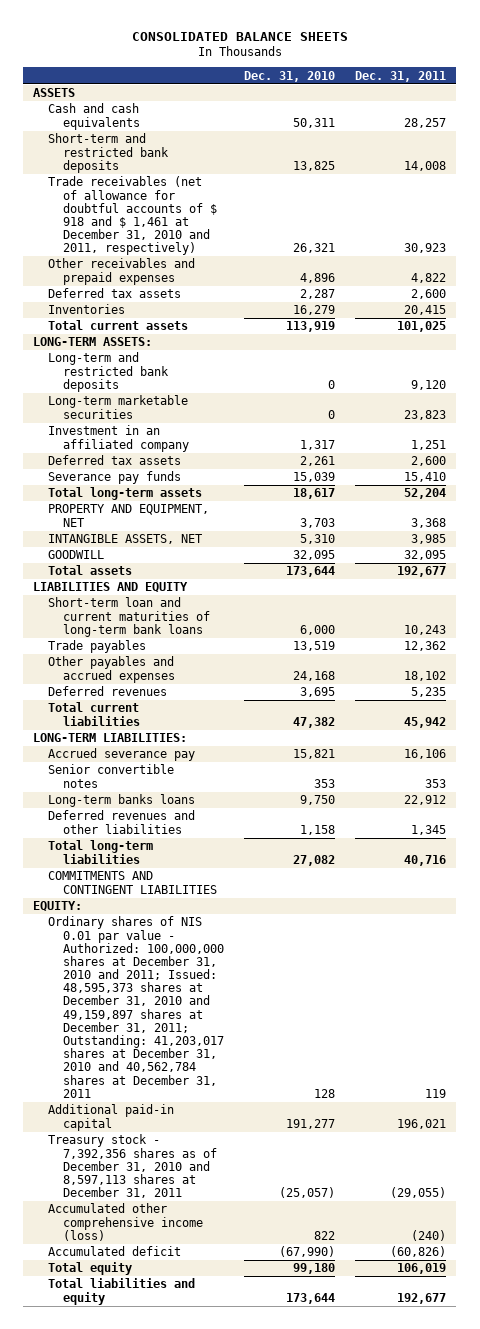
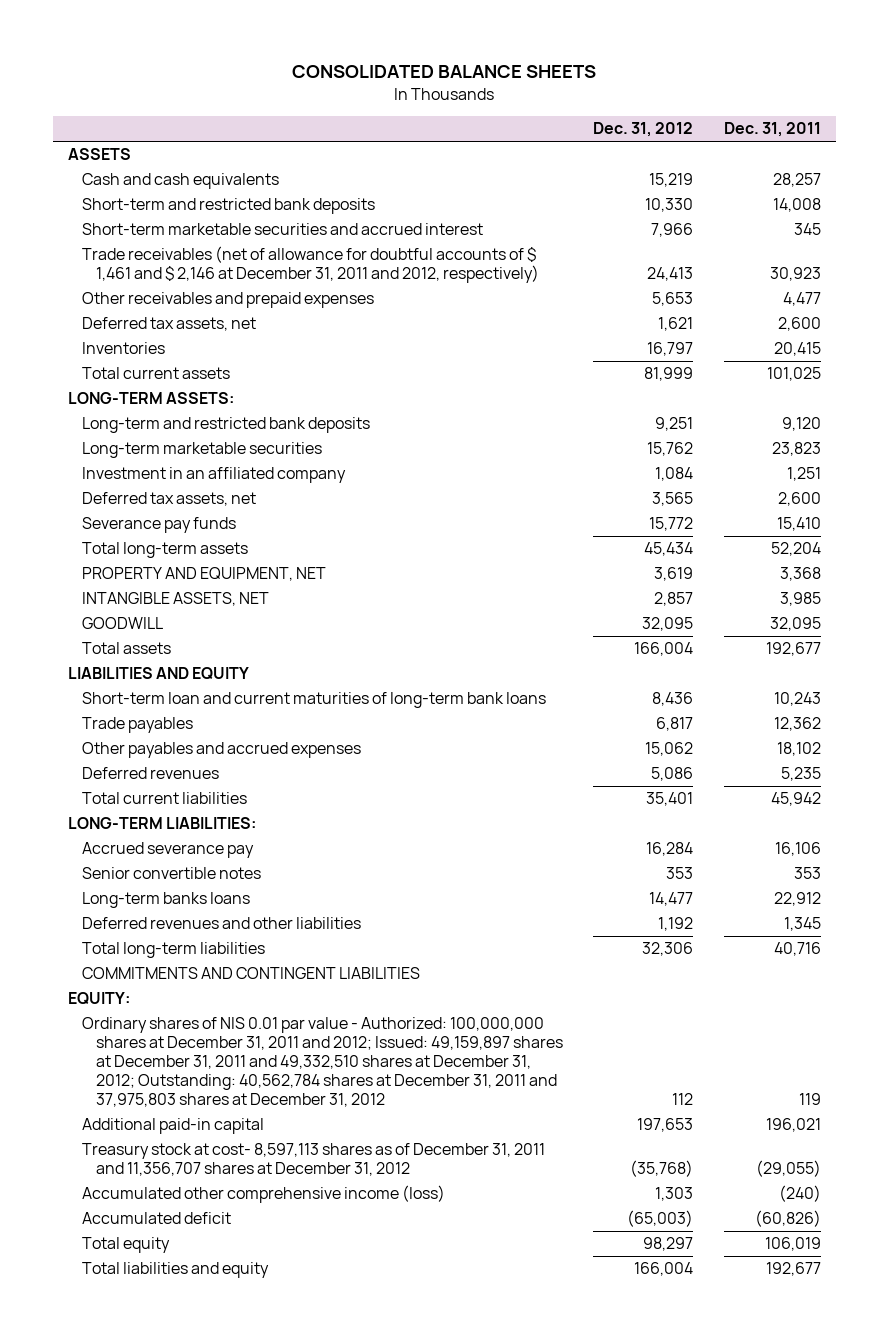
- | Dec. 31, 2010 | Dec. 31, 2011
+ | Dec. 31, 2012 | Dec. 31, 2011
- Trade receivables (net of allowance for doubtful accounts of $ 918 and $ 1,461 at December 31, 2010 and 2011, respectively) | 26,321 | 30,923
- Other receivables and prepaid expenses | 4,896 | 4,822
- Deferred tax assets | 2,287 | 2,600
+ Short-term marketable securities and accrued interest | 7,966 | 345
+ Trade receivables (net of allowance for doubtful accounts of $ 1,461 and $ 2,146 at December 31, 2011 and 2012, respectively) | 24,413 | 30,923
+ Other receivables and prepaid expenses | 5,653 | 4,477
+ Deferred tax assets, net | 1,621 | 2,600
- Deferred tax assets | 2,261 | 2,600
+ Deferred tax assets, net | 3,565 | 2,600
- Ordinary shares of NIS 0.01 par value - Authorized: 100,000,000 shares at December 31, 2010 and 2011; Issued: 48,595,373 shares at December 31, 2010 and 49,159,897 shares at December 31, 2011; Outstanding: 41,203,017 shares at December 31, 2010 and 40,562,784 shares at December 31, 2011 | 128 | 119
+ Ordinary shares of NIS 0.01 par value - Authorized: 100,000,000 shares at December 31, 2011 and 2012; Issued: 49,159,897 shares at December 31, 2011 and 49,332,510 shares at December 31, 2012; Outstanding: 40,562,784 shares at December 31, 2011 and 37,975,803 shares at December 31, 2012 | 112 | 119
- Treasury stock - 7,392,356 shares as of December 31, 2010 and 8,597,113 shares at December 31, 2011 | (25,057) | (29,055)
+ Treasury stock at cost- 8,597,113 shares as of December 31, 2011 and 11,356,707 shares at December 31, 2012 | (35,768) | (29,055)

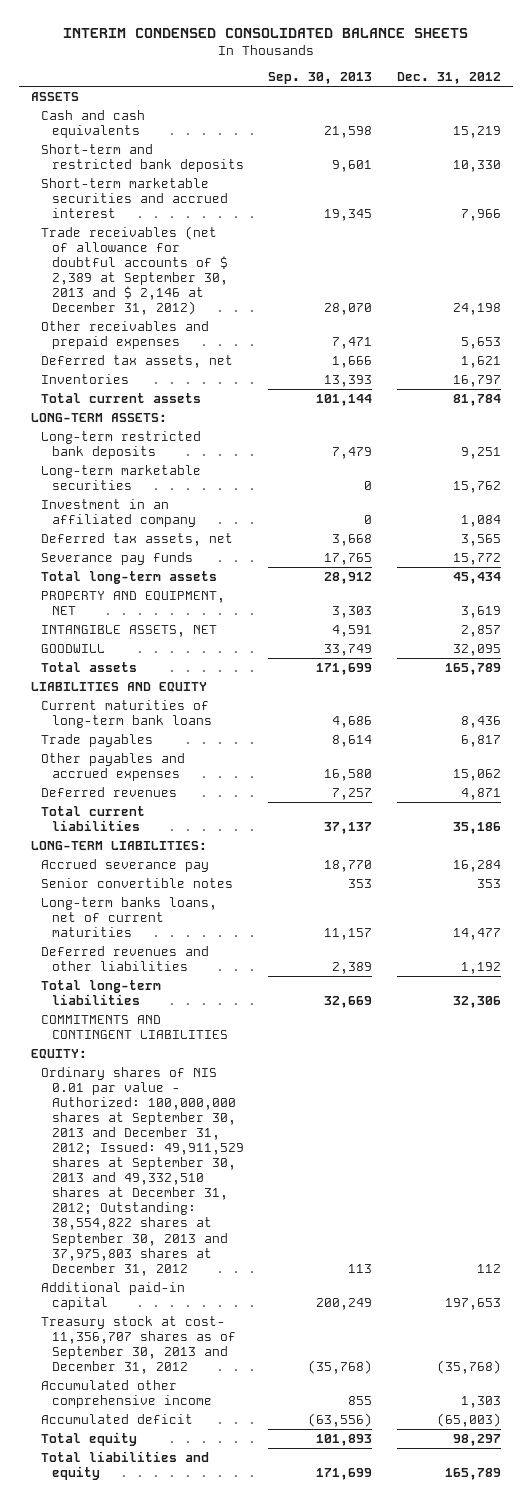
- CONSOLIDATED BALANCE SHEETS
+ INTERIM CONDENSED CONSOLIDATED BALANCE SHEETS
- | Dec. 31, 2012 | Dec. 31, 2011
+ | Sep. 30, 2013 | Dec. 31, 2012
- Trade receivables (net of allowance for doubtful accounts of $ 1,461 and $ 2,146 at December 31, 2011 and 2012, respectively) | 24,413 | 30,923
+ Trade receivables (net of allowance for doubtful accounts of $ 2,389 at September 30, 2013 and $ 2,146 at December 31, 2012) | 28,070 | 24,198
- Total current assets | 81,999 | 101,025
+ Total current assets | 101,144 | 81,784
- Long-term and restricted bank deposits | 9,251 | 9,120
+ Long-term restricted bank deposits | 7,479 | 9,251
- Total assets | 166,004 | 192,677
+ Total assets | 171,699 | 165,789
- Short-term loan and current maturities of long-term bank loans | 8,436 | 10,243
+ Current maturities of long-term bank loans | 4,686 | 8,436
- Deferred revenues | 5,086 | 5,235
- Total current liabilities | 35,401 | 45,942
+ Deferred revenues | 7,257 | 4,871
+ Total current liabilities | 37,137 | 35,186
- Long-term banks loans | 14,477 | 22,912
+ Long-term banks loans, net of current maturities | 11,157 | 14,477
- Ordinary shares of NIS 0.01 par value - Authorized: 100,000,000 shares at December 31, 2011 and 2012; Issued: 49,159,897 shares at December 31, 2011 and 49,332,510 shares at December 31, 2012; Outstanding: 40,562,784 shares at December 31, 2011 and 37,975,803 shares at December 31, 2012 | 112 | 119
+ Ordinary shares of NIS 0.01 par value - Authorized: 100,000,000 shares at September 30, 2013 and December 31, 2012; Issued: 49,911,529 shares at September 30, 2013 and 49,332,510 shares at December 31, 2012; Outstanding: 38,554,822 shares at September 30, 2013 and 37,975,803 shares at December 31, 2012 | 113 | 112
- Treasury stock at cost- 8,597,113 shares as of December 31, 2011 and 11,356,707 shares at December 31, 2012 | (35,768) | (29,055)
- Accumulated other comprehensive income (loss) | 1,303 | (240)
+ Treasury stock at cost- 11,356,707 shares as of September 30, 2013 and December 31, 2012 | (35,768) | (35,768)
+ Accumulated other comprehensive income | 855 | 1,303
- Total liabilities and equity | 166,004 | 192,677
+ Total liabilities and equity | 171,699 | 165,789

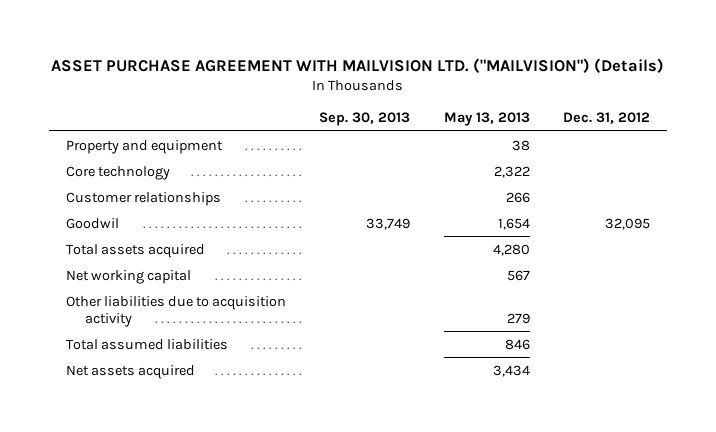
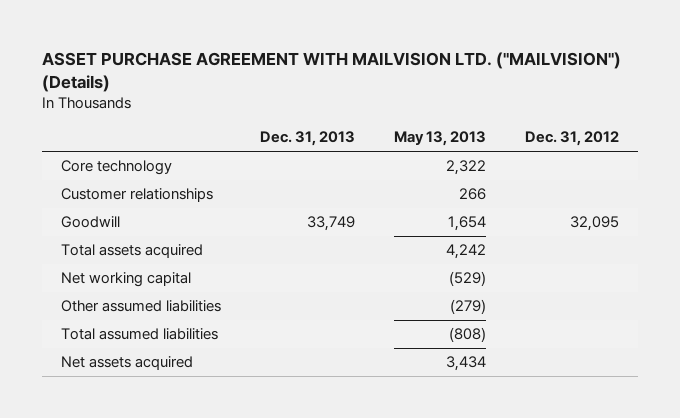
- | Sep. 30, 2013 | May 13, 2013 | Dec. 31, 2012
+ | Dec. 31, 2013 | May 13, 2013 | Dec. 31, 2012
- Property and equipment | | 38 |
- Goodwil | 33,749 | 1,654 | 32,095
- Total assets acquired | | 4,280 |
- Net working capital | | 567 |
- Other liabilities due to acquisition activity | | 279 |
- Total assumed liabilities | | 846 |
+ Goodwill | 33,749 | 1,654 | 32,095
+ Total assets acquired | | 4,242 |
+ Net working capital | | (529) |
+ Other assumed liabilities | | (279) |
+ Total assumed liabilities | | (808) |

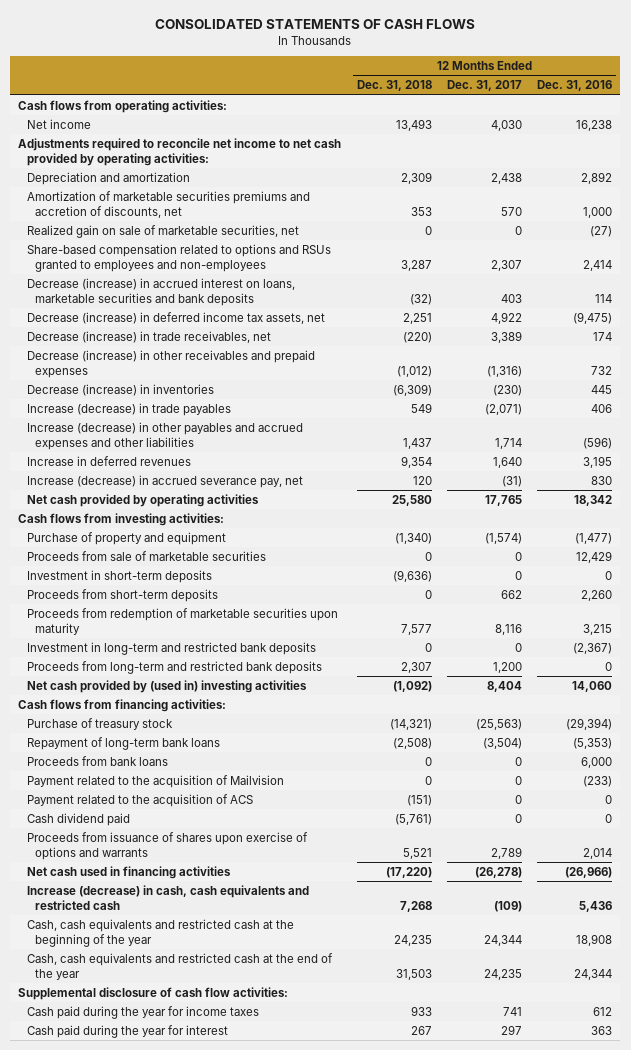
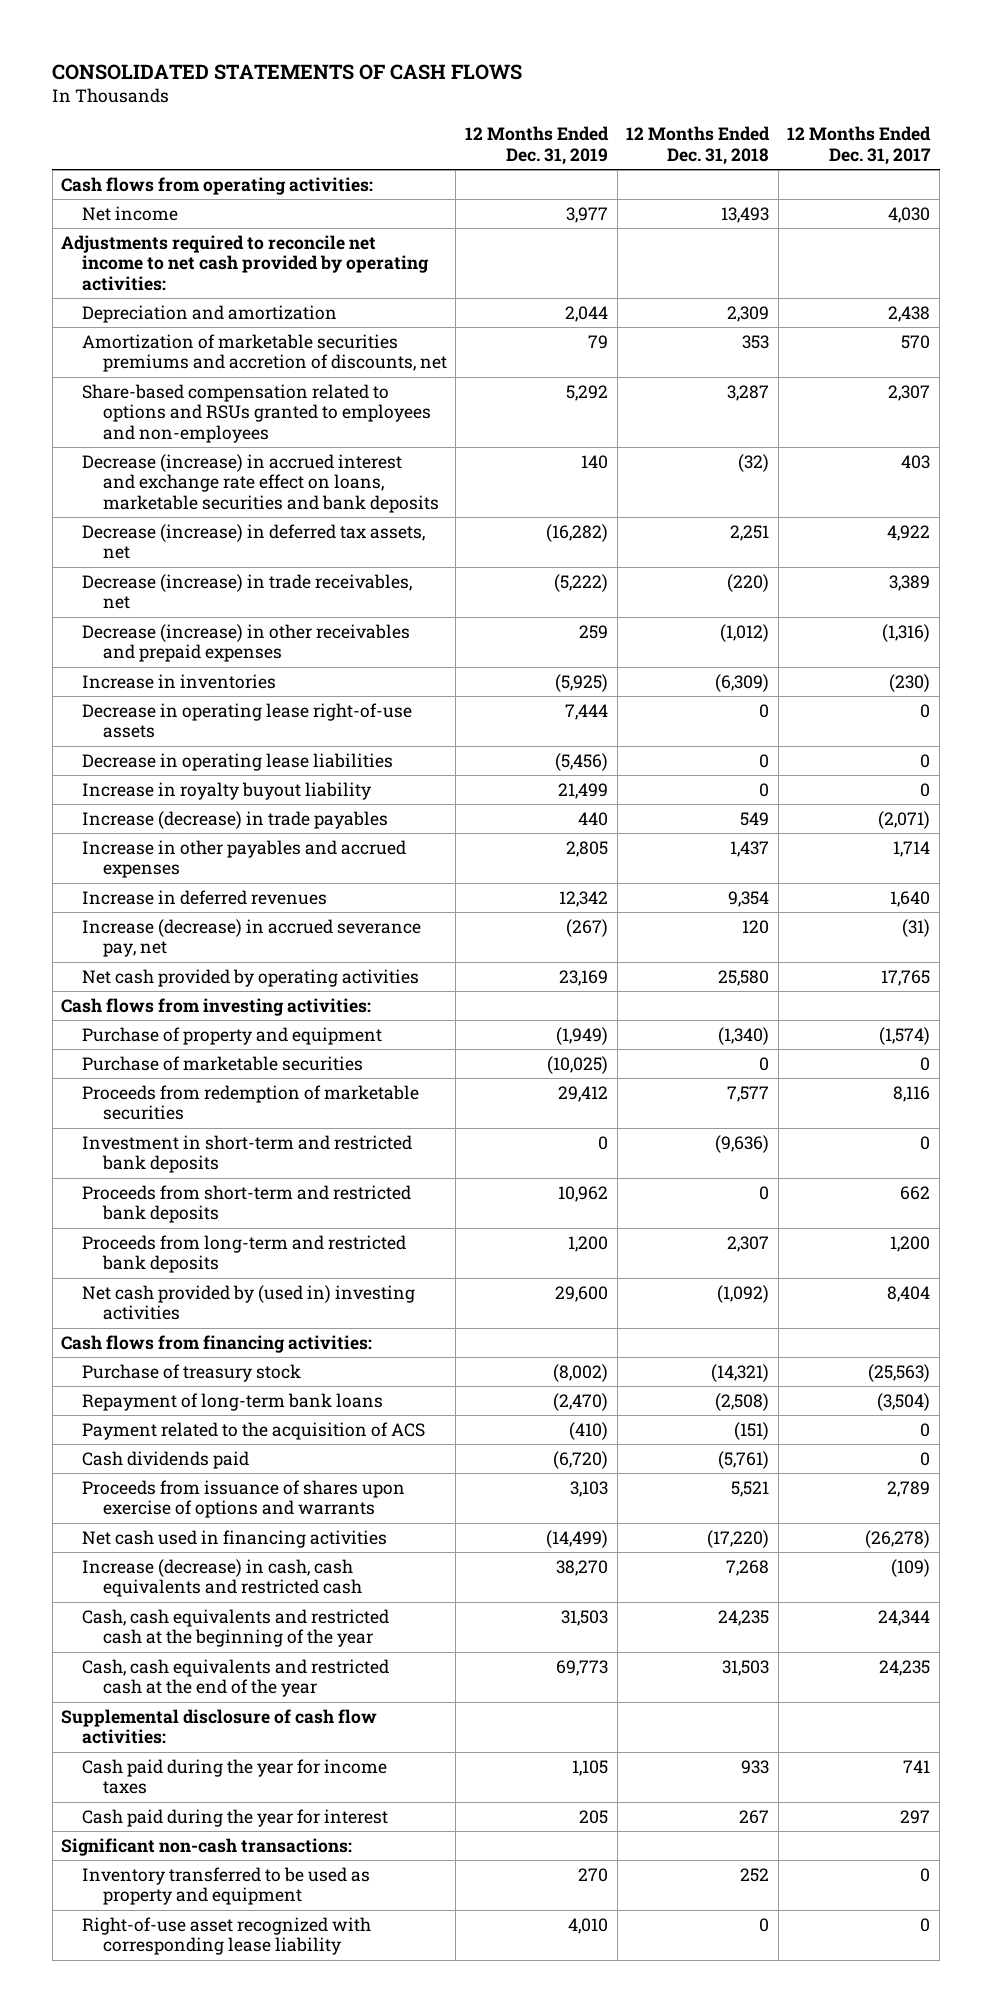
- | 12 Months Ended Dec. 31, 2018 | 12 Months Ended Dec. 31, 2017 | 12 Months Ended Dec. 31, 2016
+ | 12 Months Ended Dec. 31, 2019 | 12 Months Ended Dec. 31, 2018 | 12 Months Ended Dec. 31, 2017
- Realized gain on sale of marketable securities, net | 0 | 0 | (27)
- Decrease (increase) in accrued interest on loans, marketable securities and bank deposits | (32) | 403 | 114
- Decrease (increase) in deferred income tax assets, net | 2,251 | 4,922 | (9,475)
+ Decrease (increase) in accrued interest and exchange rate effect on loans, marketable securities and bank deposits | 140 | (32) | 403
+ Decrease (increase) in deferred tax assets, net | (16,282) | 2,251 | 4,922
- Decrease (increase) in inventories | (6,309) | (230) | 445
+ Increase in inventories | (5,925) | (6,309) | (230)
+ Decrease in operating lease right-of-use assets | 7,444 | 0 | 0
+ Decrease in operating lease liabilities | (5,456) | 0 | 0
+ Increase in royalty buyout liability | 21,499 | 0 | 0
- Increase (decrease) in other payables and accrued expenses and other liabilities | 1,437 | 1,714 | (596)
+ Increase in other payables and accrued expenses | 2,805 | 1,437 | 1,714
- Proceeds from sale of marketable securities | 0 | 0 | 12,429
- Investment in short-term deposits | (9,636) | 0 | 0
- Proceeds from short-term deposits | 0 | 662 | 2,260
- Proceeds from redemption of marketable securities upon maturity | 7,577 | 8,116 | 3,215
- Investment in long-term and restricted bank deposits | 0 | 0 | (2,367)
+ Purchase of marketable securities | (10,025) | 0 | 0
+ Proceeds from redemption of marketable securities | 29,412 | 7,577 | 8,116
+ Investment in short-term and restricted bank deposits | 0 | (9,636) | 0
+ Proceeds from short-term and restricted bank deposits | 10,962 | 0 | 662
- Proceeds from bank loans | 0 | 0 | 6,000
- Payment related to the acquisition of Mailvision | 0 | 0 | (233)
- Cash dividend paid | (5,761) | 0 | 0
+ Cash dividends paid | (6,720) | (5,761) | 0
+ Significant non-cash transactions:
+ Inventory transferred to be used as property and equipment | 270 | 252 | 0
+ Right-of-use asset recognized with corresponding lease liability | 4,010 | 0 | 0

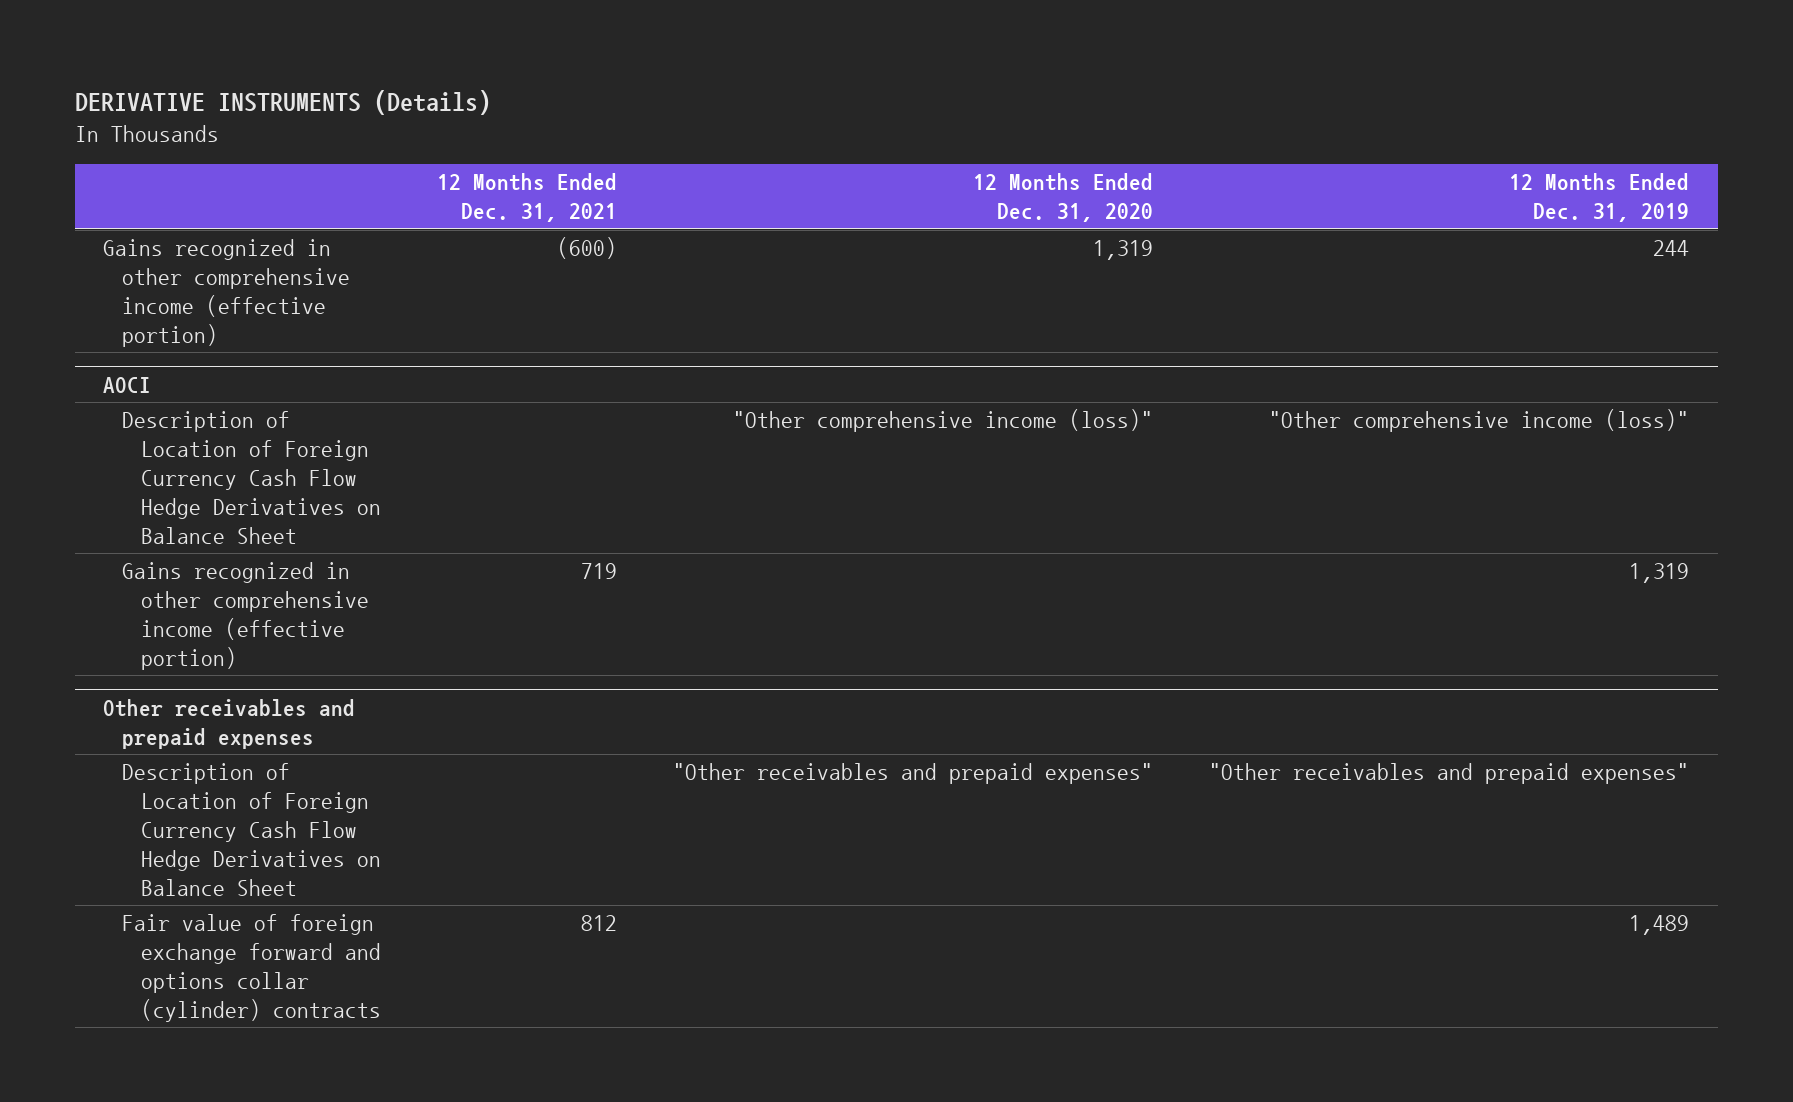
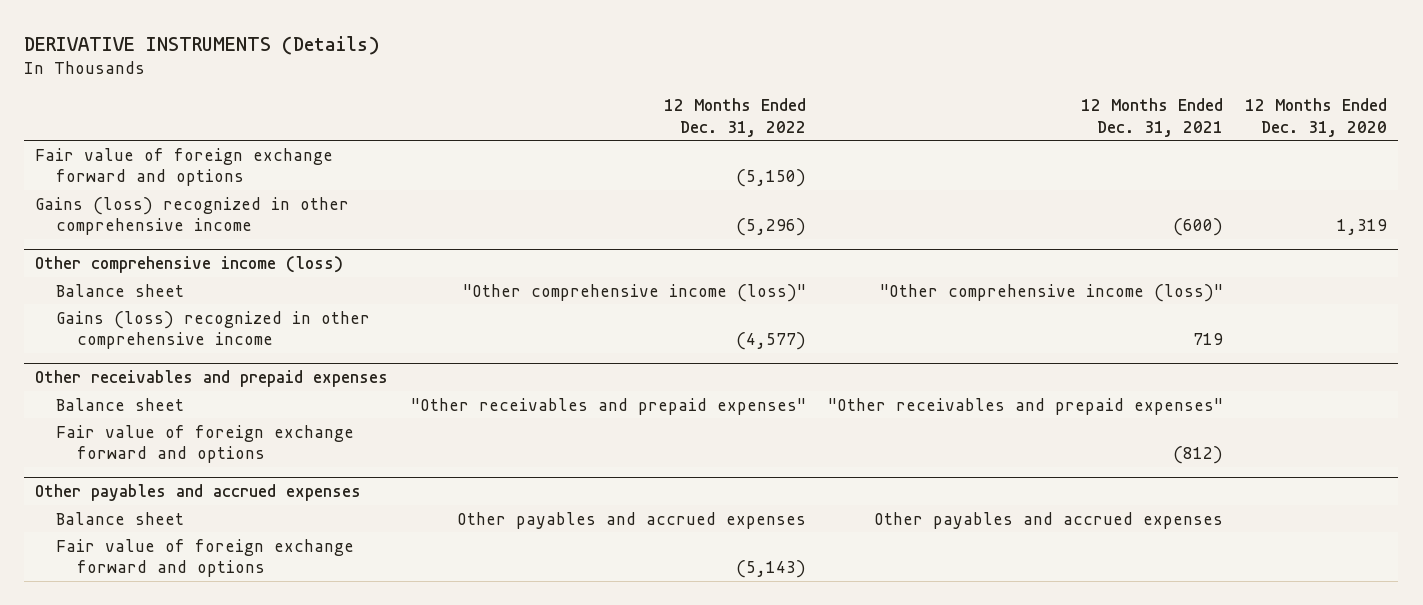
- | 12 Months Ended Dec. 31, 2021 | 12 Months Ended Dec. 31, 2020 | 12 Months Ended Dec. 31, 2019
+ | 12 Months Ended Dec. 31, 2022 | 12 Months Ended Dec. 31, 2021 | 12 Months Ended Dec. 31, 2020
- Gains recognized in other comprehensive income (effective portion) | (600) | 1,319 | 244
- AOCI
- Description of Location of Foreign Currency Cash Flow Hedge Derivatives on Balance Sheet | | "Other comprehensive income (loss)" | "Other comprehensive income (loss)"
- Gains recognized in other comprehensive income (effective portion) | 719 | | 1,319
+ Fair value of foreign exchange forward and options | (5,150) | |
+ Gains (loss) recognized in other comprehensive income | (5,296) | (600) | 1,319
+ Other comprehensive income (loss)
+ Balance sheet | "Other comprehensive income (loss)" | "Other comprehensive income (loss)" |
+ Gains (loss) recognized in other comprehensive income | (4,577) | 719 |
@ Other receivables and prepaid expenses
- Description of Location of Foreign Currency Cash Flow Hedge Derivatives on Balance Sheet | | "Other receivables and prepaid expenses" | "Other receivables and prepaid expenses"
- Fair value of foreign exchange forward and options collar (cylinder) contracts | 812 | | 1,489
+ Balance sheet | "Other receivables and prepaid expenses" | "Other receivables and prepaid expenses" |
+ Fair value of foreign exchange forward and options | | (812) |
+ Other payables and accrued expenses
+ Balance sheet | Other payables and accrued expenses | Other payables and accrued expenses |
+ Fair value of foreign exchange forward and options | (5,143) | |

